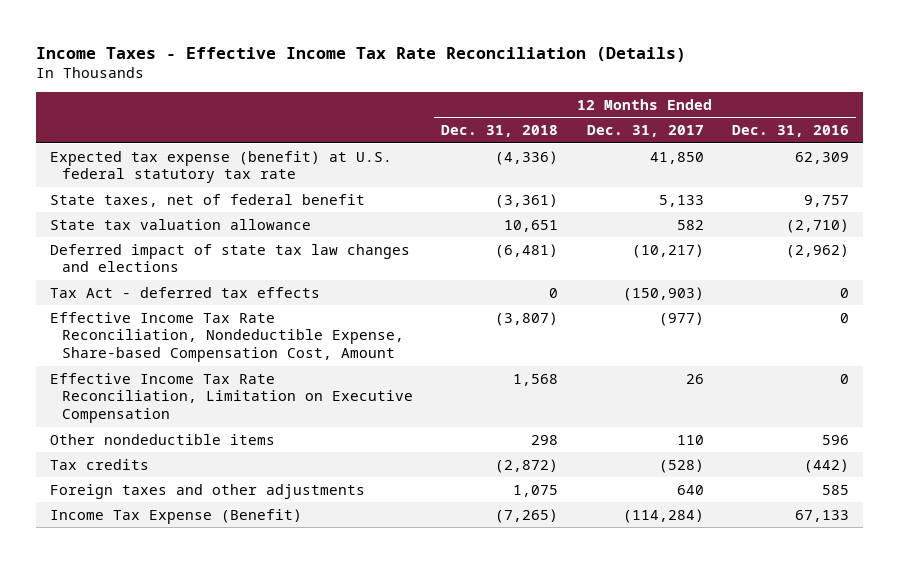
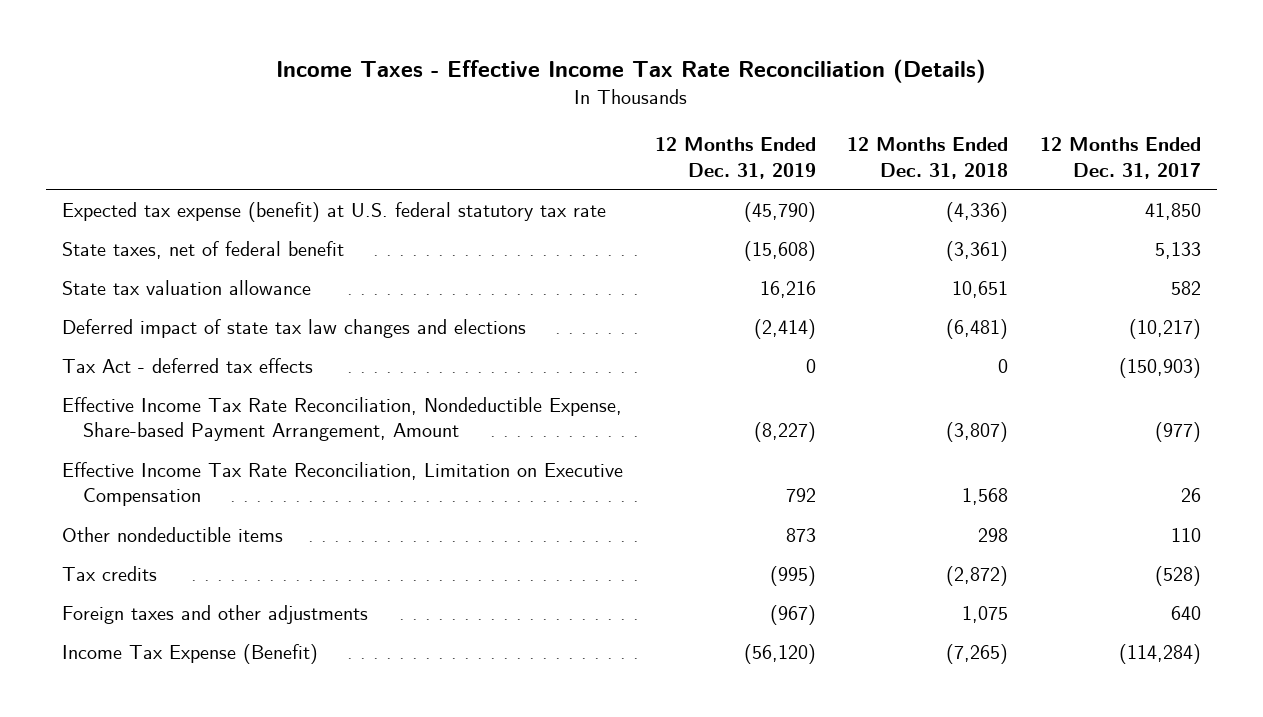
- | 12 Months Ended Dec. 31, 2018 | 12 Months Ended Dec. 31, 2017 | 12 Months Ended Dec. 31, 2016
+ | 12 Months Ended Dec. 31, 2019 | 12 Months Ended Dec. 31, 2018 | 12 Months Ended Dec. 31, 2017
- Effective Income Tax Rate Reconciliation, Nondeductible Expense, Share-based Compensation Cost, Amount | (3,807) | (977) | 0
+ Effective Income Tax Rate Reconciliation, Nondeductible Expense, Share-based Payment Arrangement, Amount | (8,227) | (3,807) | (977)

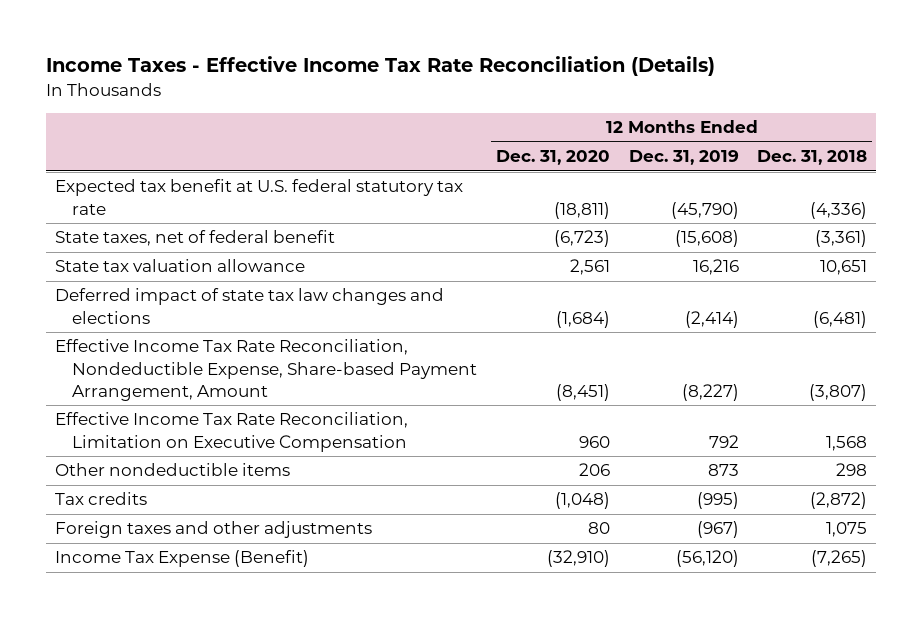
- | 12 Months Ended Dec. 31, 2019 | 12 Months Ended Dec. 31, 2018 | 12 Months Ended Dec. 31, 2017
+ | 12 Months Ended Dec. 31, 2020 | 12 Months Ended Dec. 31, 2019 | 12 Months Ended Dec. 31, 2018
- Expected tax expense (benefit) at U.S. federal statutory tax rate | (45,790) | (4,336) | 41,850
+ Expected tax benefit at U.S. federal statutory tax rate | (18,811) | (45,790) | (4,336)
- Tax Act - deferred tax effects | 0 | 0 | (150,903)

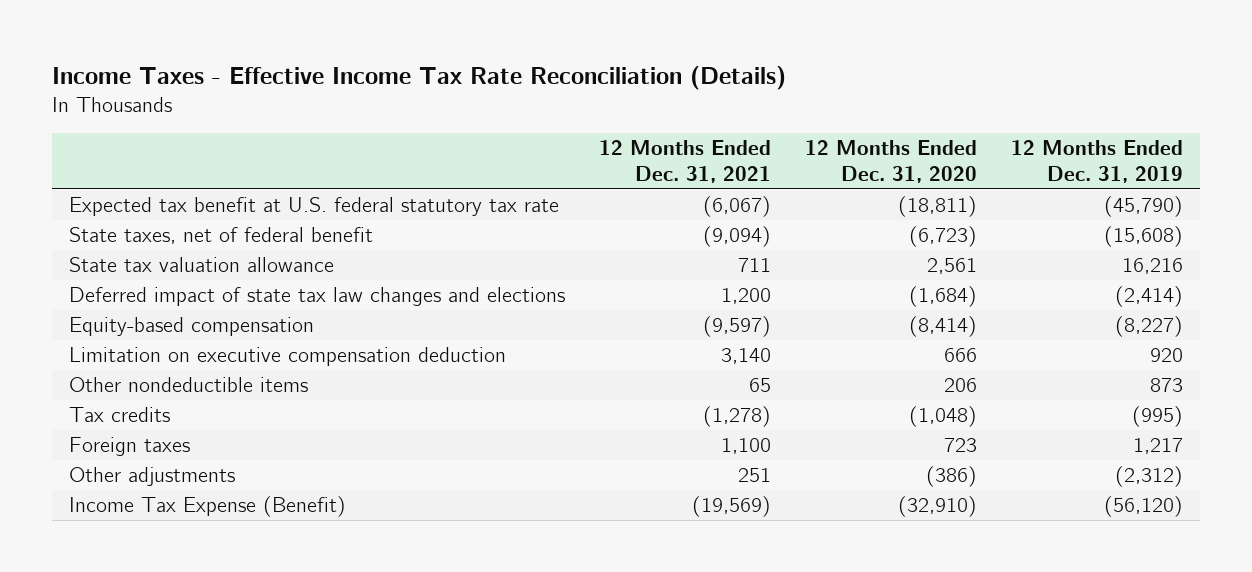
- | 12 Months Ended Dec. 31, 2020 | 12 Months Ended Dec. 31, 2019 | 12 Months Ended Dec. 31, 2018
+ | 12 Months Ended Dec. 31, 2021 | 12 Months Ended Dec. 31, 2020 | 12 Months Ended Dec. 31, 2019
- Effective Income Tax Rate Reconciliation, Nondeductible Expense, Share-based Payment Arrangement, Amount | (8,451) | (8,227) | (3,807)
- Effective Income Tax Rate Reconciliation, Limitation on Executive Compensation | 960 | 792 | 1,568
+ Equity-based compensation | (9,597) | (8,414) | (8,227)
+ Limitation on executive compensation deduction | 3,140 | 666 | 920
- Foreign taxes and other adjustments | 80 | (967) | 1,075
+ Foreign taxes | 1,100 | 723 | 1,217
+ Other adjustments | 251 | (386) | (2,312)

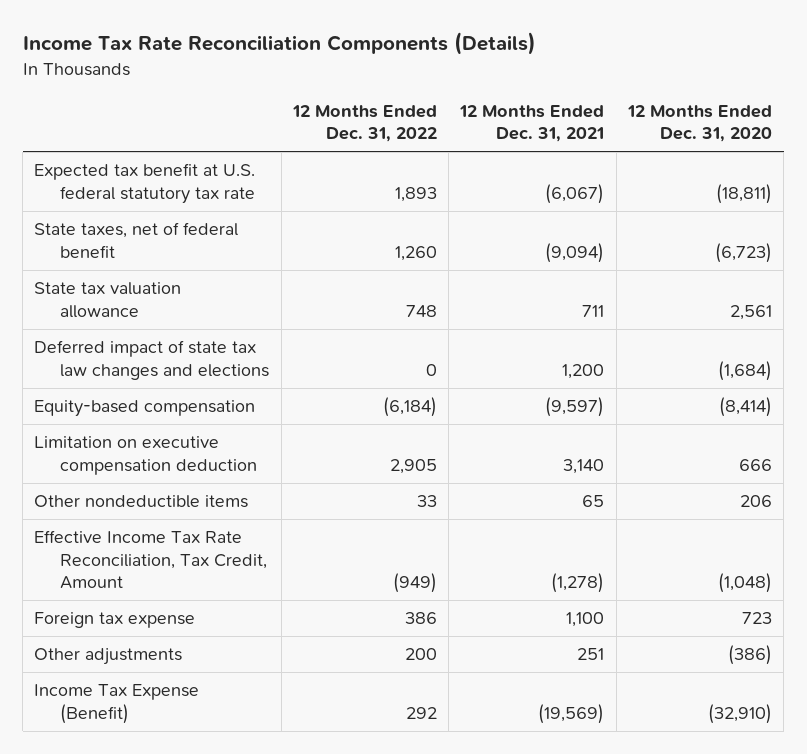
- Income Taxes - Effective Income Tax Rate Reconciliation (Details)
+ Income Tax Rate Reconciliation Components (Details)
- | 12 Months Ended Dec. 31, 2021 | 12 Months Ended Dec. 31, 2020 | 12 Months Ended Dec. 31, 2019
+ | 12 Months Ended Dec. 31, 2022 | 12 Months Ended Dec. 31, 2021 | 12 Months Ended Dec. 31, 2020
- Tax credits | (1,278) | (1,048) | (995)
- Foreign taxes | 1,100 | 723 | 1,217
+ Effective Income Tax Rate Reconciliation, Tax Credit, Amount | (949) | (1,278) | (1,048)
+ Foreign tax expense | 386 | 1,100 | 723

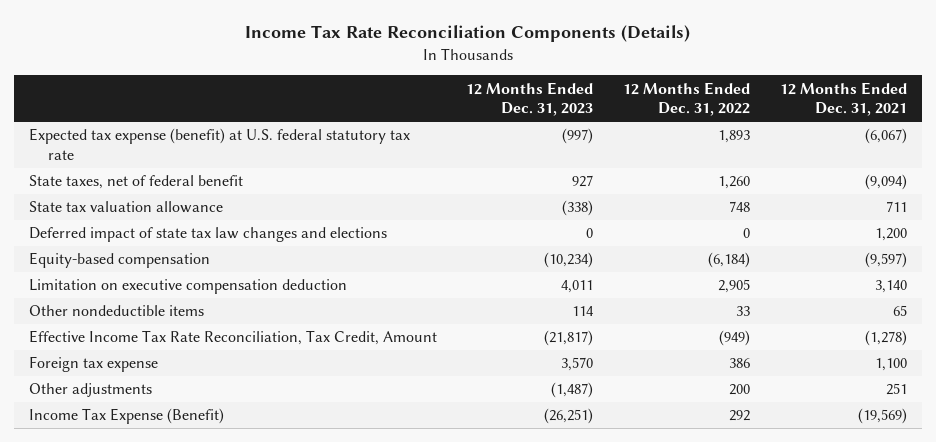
- | 12 Months Ended Dec. 31, 2022 | 12 Months Ended Dec. 31, 2021 | 12 Months Ended Dec. 31, 2020
+ | 12 Months Ended Dec. 31, 2023 | 12 Months Ended Dec. 31, 2022 | 12 Months Ended Dec. 31, 2021
- Expected tax benefit at U.S. federal statutory tax rate | 1,893 | (6,067) | (18,811)
+ Expected tax expense (benefit) at U.S. federal statutory tax rate | (997) | 1,893 | (6,067)

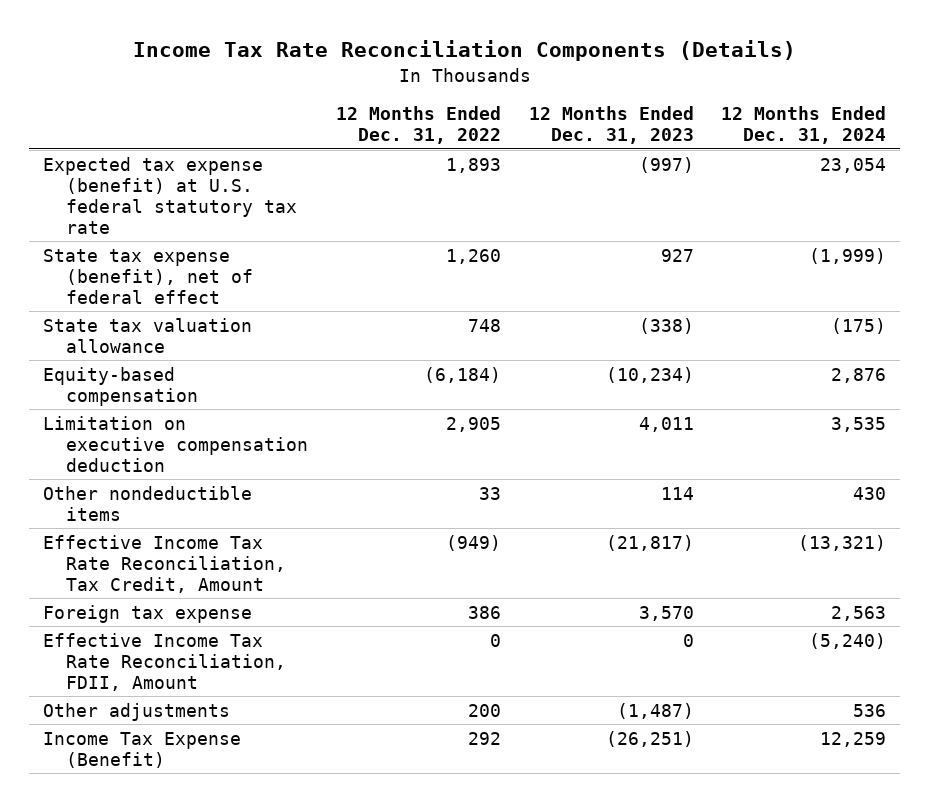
- | 12 Months Ended Dec. 31, 2023 | 12 Months Ended Dec. 31, 2022 | 12 Months Ended Dec. 31, 2021
+ | 12 Months Ended Dec. 31, 2022 | 12 Months Ended Dec. 31, 2023 | 12 Months Ended Dec. 31, 2024
- State taxes, net of federal benefit | 927 | 1,260 | (9,094)
+ State tax expense (benefit), net of federal effect | 1,260 | 927 | (1,999)
- Deferred impact of state tax law changes and elections | 0 | 0 | 1,200
+ Effective Income Tax Rate Reconciliation, FDII, Amount | 0 | 0 | (5,240)

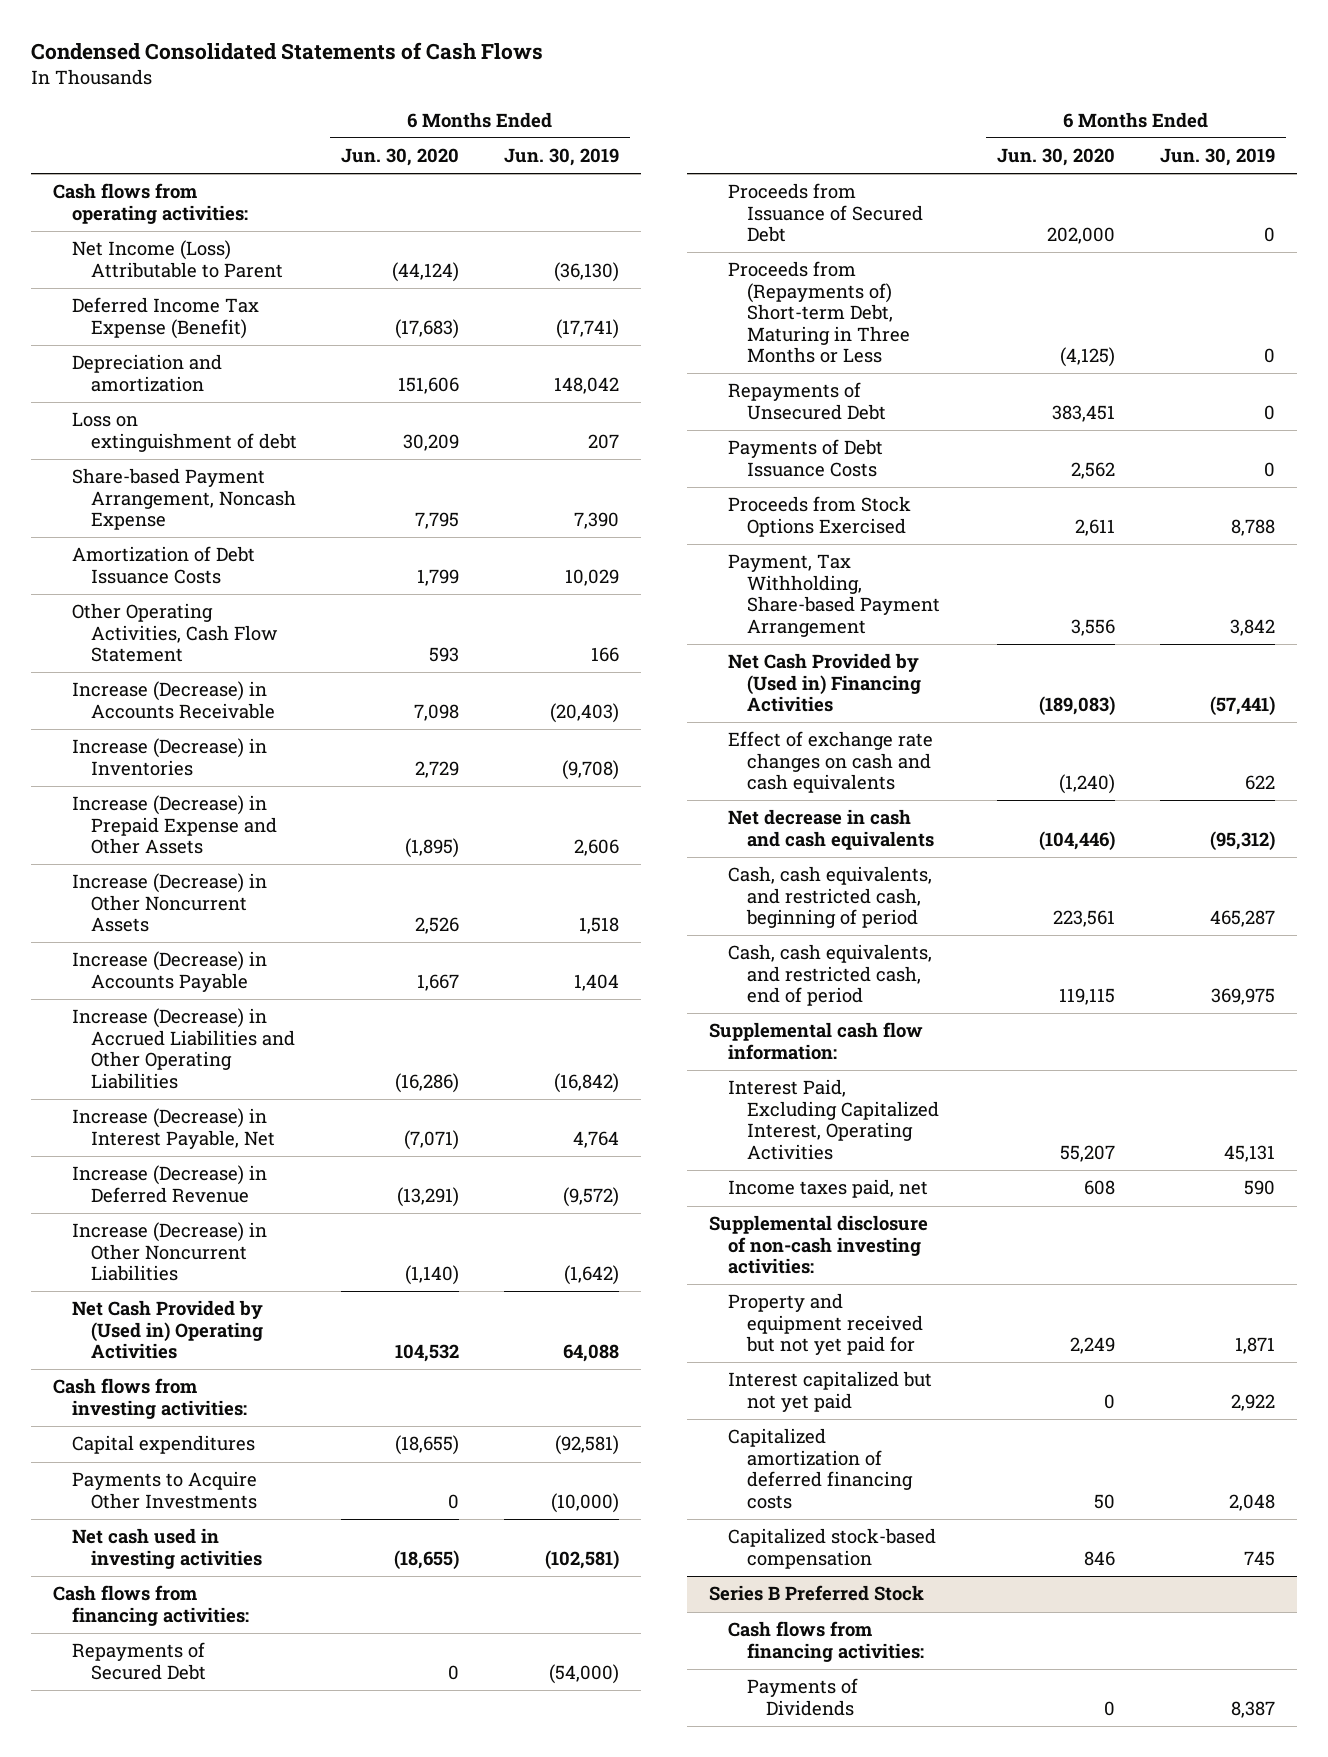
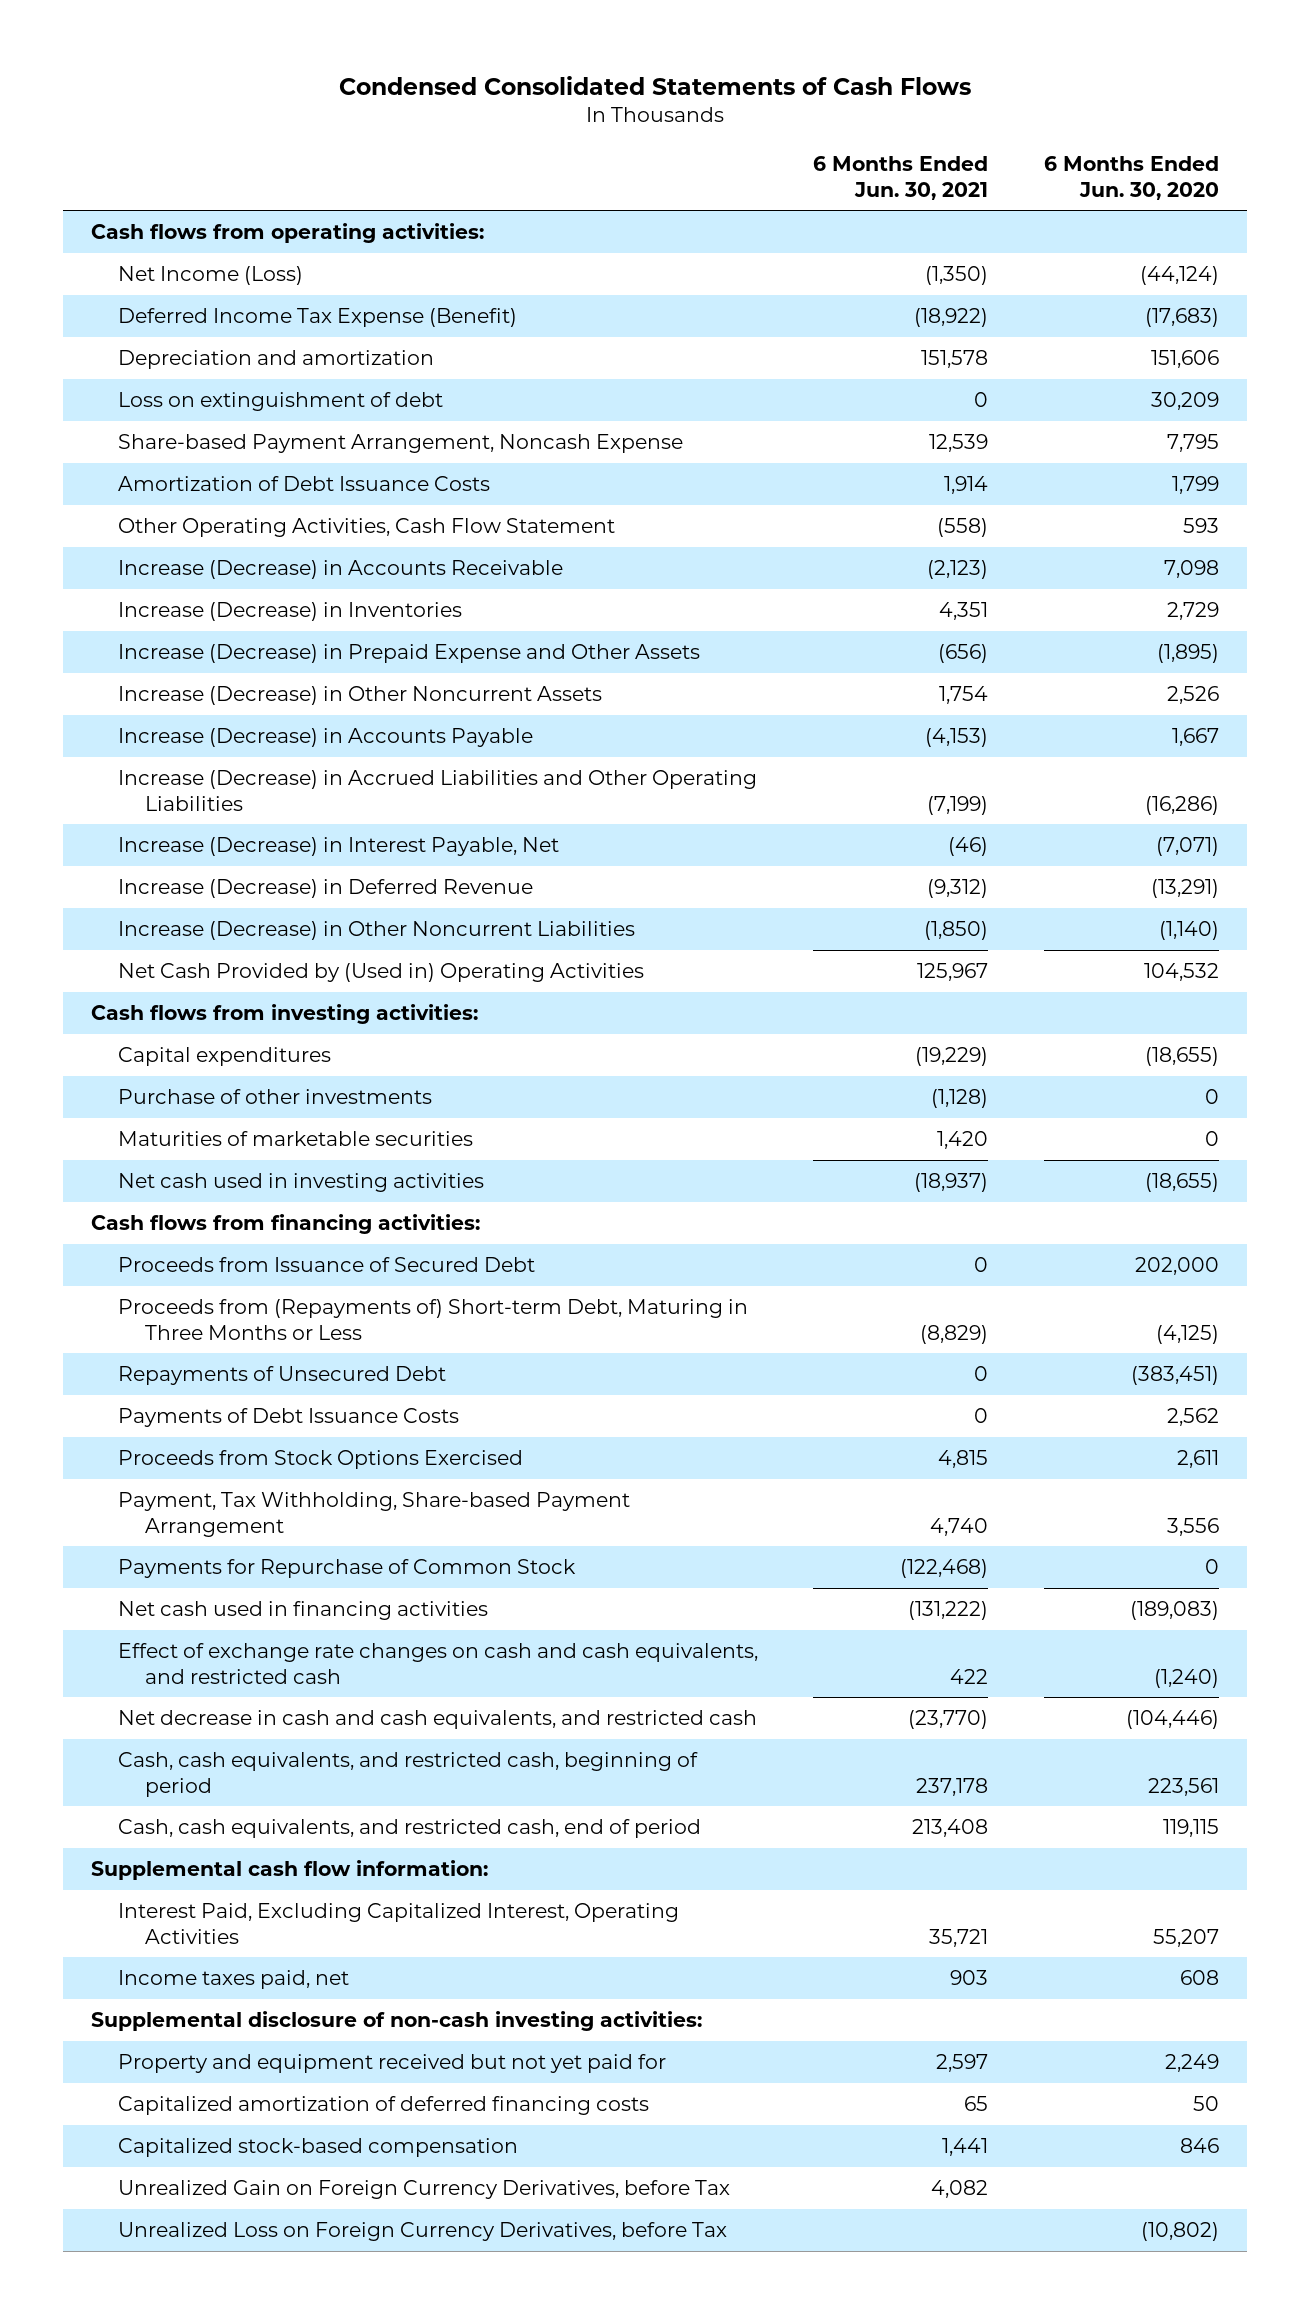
- | 6 Months Ended Jun. 30, 2020 | 6 Months Ended Jun. 30, 2019
+ | 6 Months Ended Jun. 30, 2021 | 6 Months Ended Jun. 30, 2020
- Net Income (Loss) Attributable to Parent | (44,124) | (36,130)
+ Net Income (Loss) | (1,350) | (44,124)
- Payments to Acquire Other Investments | 0 | (10,000)
+ Purchase of other investments | (1,128) | 0
+ Maturities of marketable securities | 1,420 | 0
- Repayments of Secured Debt | 0 | (54,000)
- Repayments of Unsecured Debt | 383,451 | 0
+ Repayments of Unsecured Debt | 0 | (383,451)
- Net Cash Provided by (Used in) Financing Activities | (189,083) | (57,441)
- Effect of exchange rate changes on cash and cash equivalents | (1,240) | 622
- Net decrease in cash and cash equivalents | (104,446) | (95,312)
+ Payments for Repurchase of Common Stock | (122,468) | 0
+ Net cash used in financing activities | (131,222) | (189,083)
+ Effect of exchange rate changes on cash and cash equivalents, and restricted cash | 422 | (1,240)
+ Net decrease in cash and cash equivalents, and restricted cash | (23,770) | (104,446)
- Interest capitalized but not yet paid | 0 | 2,922
- Series B Preferred Stock
- Cash flows from financing activities:
- Payments of Dividends | 0 | 8,387
+ Unrealized Gain on Foreign Currency Derivatives, before Tax | 4,082 |
+ Unrealized Loss on Foreign Currency Derivatives, before Tax | | (10,802)

